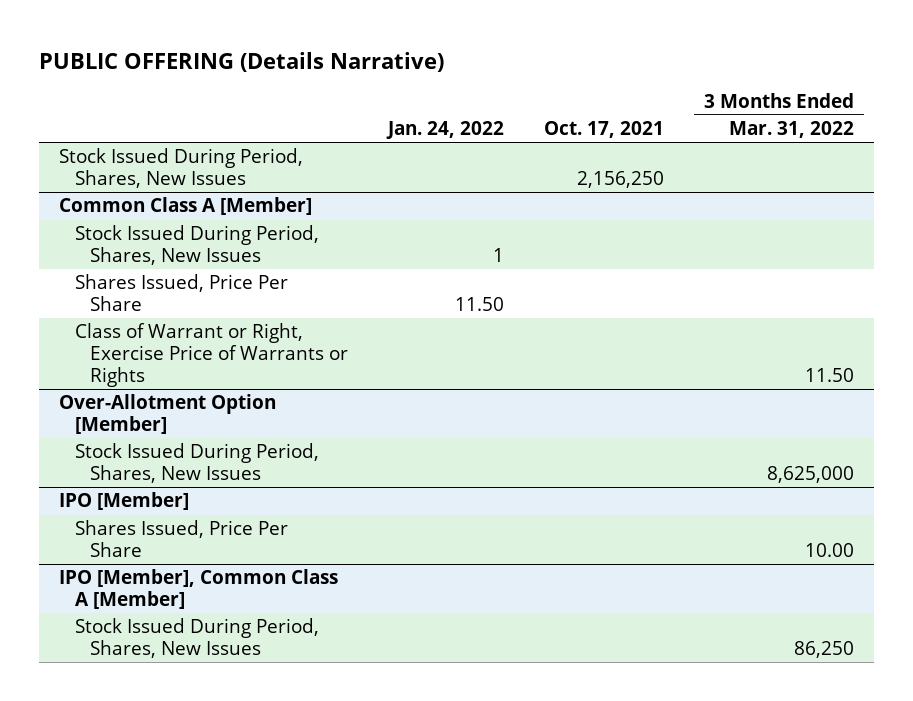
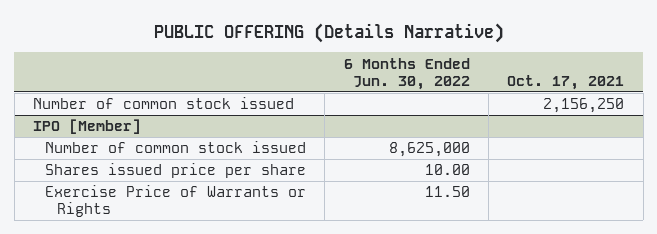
- | Jan. 24, 2022 | Oct. 17, 2021 | 3 Months Ended Mar. 31, 2022
+ | 6 Months Ended Jun. 30, 2022 | Oct. 17, 2021
- Stock Issued During Period, Shares, New Issues | | 2,156,250 |
- Common Class A [Member]
- Stock Issued During Period, Shares, New Issues | 1 | |
- Shares Issued, Price Per Share | 11.50 | |
- Class of Warrant or Right, Exercise Price of Warrants or Rights | | | 11.50
- Over-Allotment Option [Member]
- Stock Issued During Period, Shares, New Issues | | | 8,625,000
+ Number of common stock issued | | 2,156,250
@ IPO [Member]
- Shares Issued, Price Per Share | | | 10.00
- IPO [Member], Common Class A [Member]
- Stock Issued During Period, Shares, New Issues | | | 86,250
@ IPO [Member]
+ Number of common stock issued | 8,625,000 |
+ Shares issued price per share | 10.00 |
+ Exercise Price of Warrants or Rights | 11.50 |

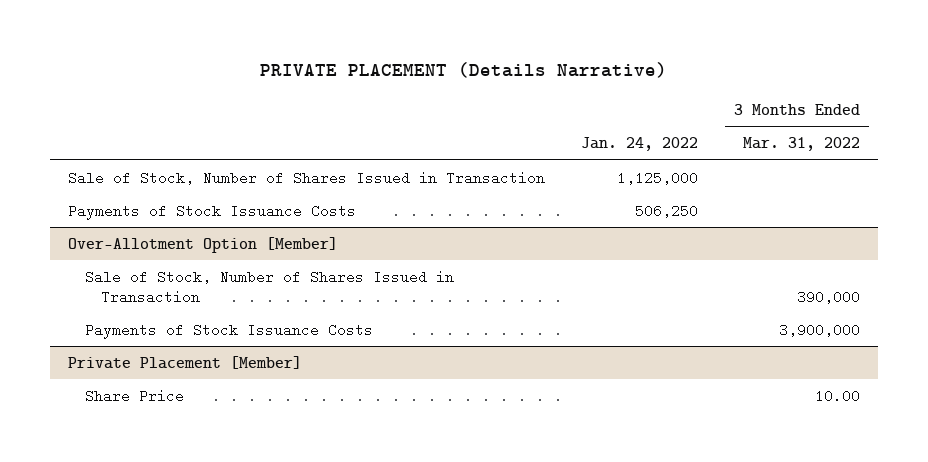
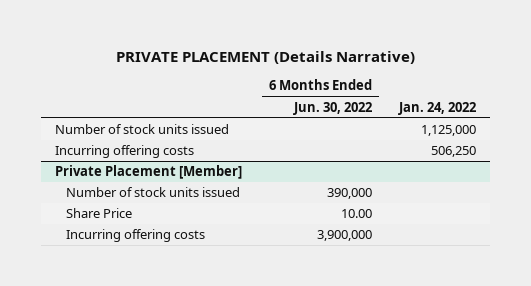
- | Jan. 24, 2022 | 3 Months Ended Mar. 31, 2022
+ | 6 Months Ended Jun. 30, 2022 | Jan. 24, 2022
- Sale of Stock, Number of Shares Issued in Transaction | 1,125,000 |
- Payments of Stock Issuance Costs | 506,250 |
- Over-Allotment Option [Member]
- Sale of Stock, Number of Shares Issued in Transaction | | 390,000
- Payments of Stock Issuance Costs | | 3,900,000
+ Number of stock units issued | | 1,125,000
+ Incurring offering costs | | 506,250
@ Private Placement [Member]
+ Number of stock units issued | 390,000 |
+ Incurring offering costs | 3,900,000 |

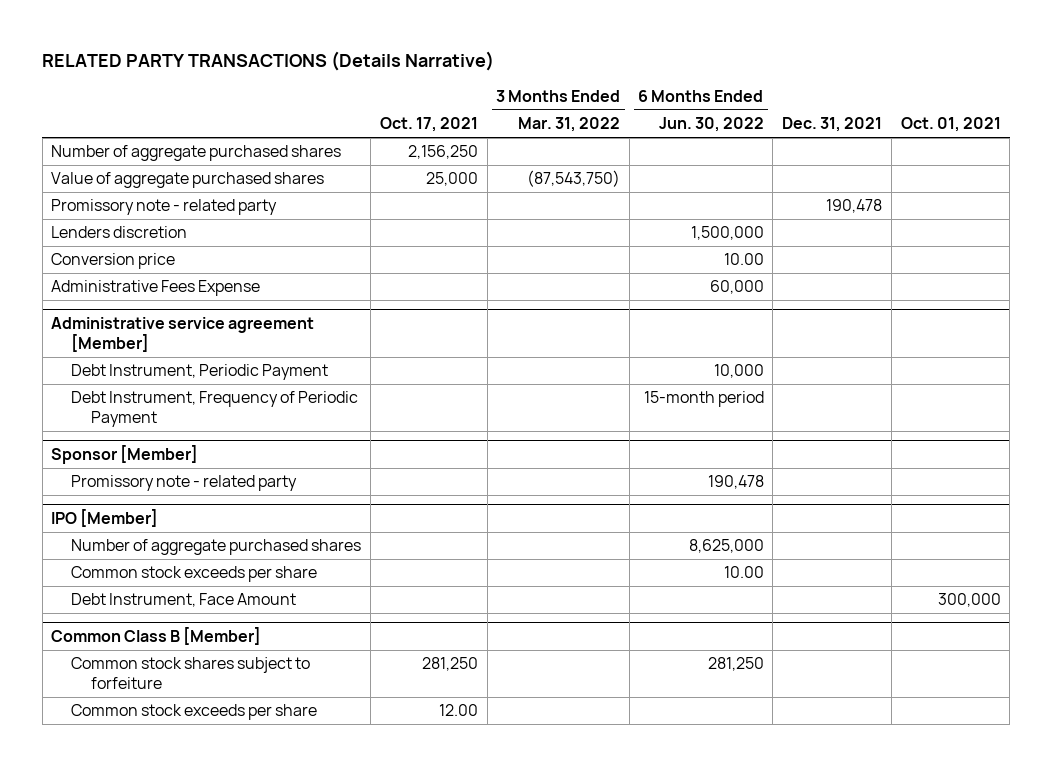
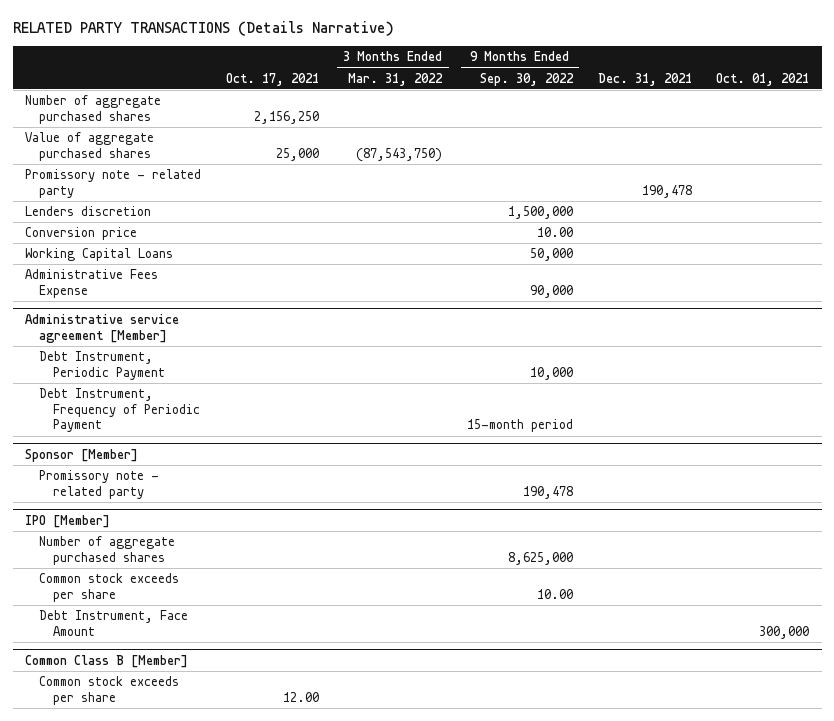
- | Oct. 17, 2021 | 3 Months Ended Mar. 31, 2022 | 6 Months Ended Jun. 30, 2022 | Dec. 31, 2021 | Oct. 01, 2021
+ | Oct. 17, 2021 | 3 Months Ended Mar. 31, 2022 | 9 Months Ended Sep. 30, 2022 | Dec. 31, 2021 | Oct. 01, 2021
+ Working Capital Loans | | | 50,000 | |
@ Common Class B [Member]
- Common stock shares subject to forfeiture | 281,250 | | 281,250 | |

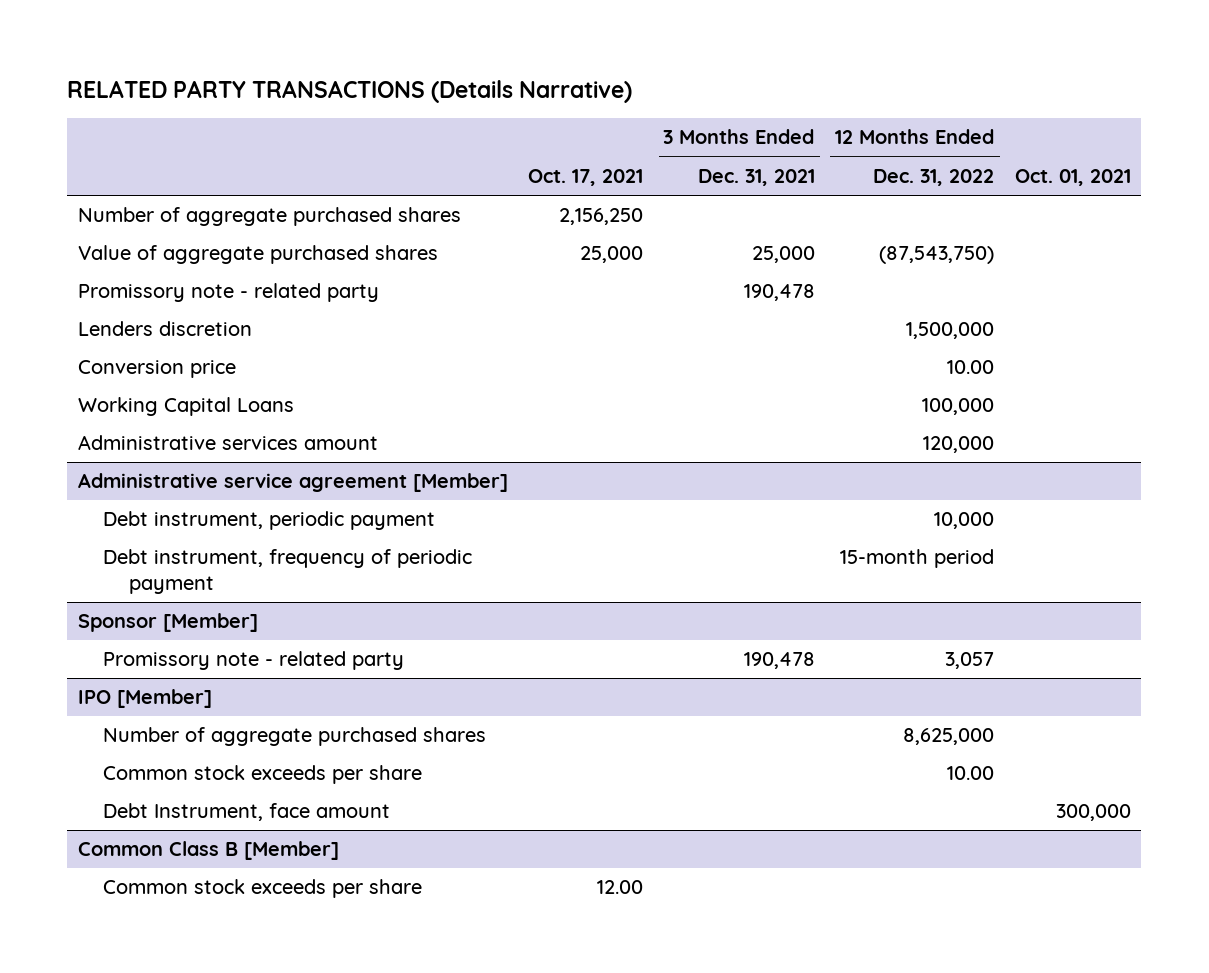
- | Oct. 17, 2021 | 3 Months Ended Mar. 31, 2022 | 9 Months Ended Sep. 30, 2022 | Dec. 31, 2021 | Oct. 01, 2021
+ | Oct. 17, 2021 | 3 Months Ended Dec. 31, 2021 | 12 Months Ended Dec. 31, 2022 | Oct. 01, 2021
- Administrative Fees Expense | | | 90,000 | |
+ Administrative services amount | | | 120,000 |
@ Administrative service agreement [Member]
- Debt Instrument, Periodic Payment | | | 10,000 | |
- Debt Instrument, Frequency of Periodic Payment | | | 15-month period | |
+ Debt instrument, periodic payment | | | 10,000 |
+ Debt instrument, frequency of periodic payment | | | 15-month period |
@ IPO [Member]
- Debt Instrument, Face Amount | | | | | 300,000
+ Debt Instrument, face amount | | | | 300,000

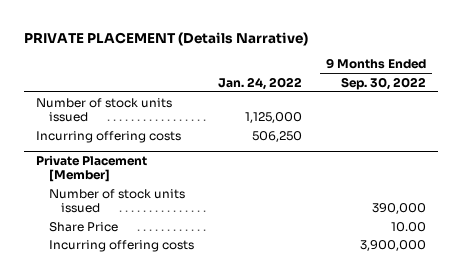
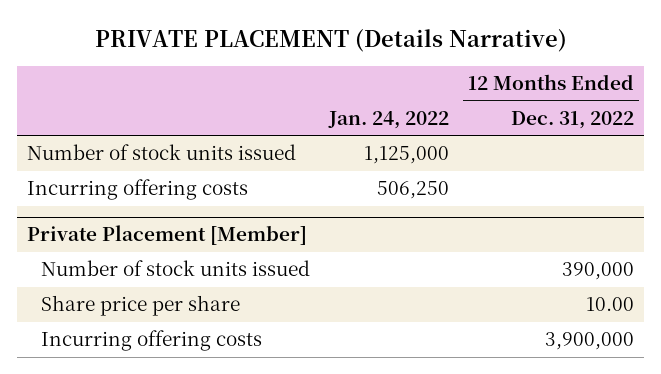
- | Jan. 24, 2022 | 9 Months Ended Sep. 30, 2022
+ | Jan. 24, 2022 | 12 Months Ended Dec. 31, 2022
@ Private Placement [Member]
- Share Price | | 10.00
+ Share price per share | | 10.00

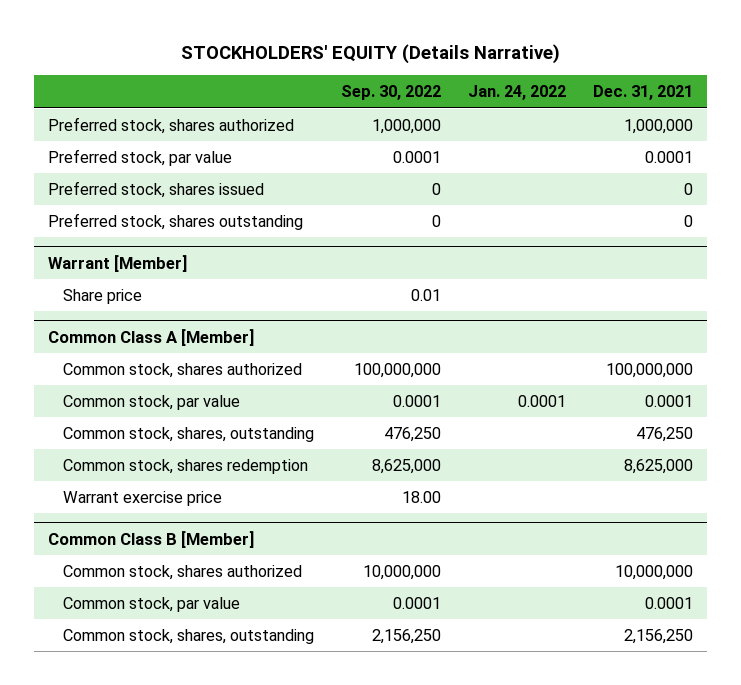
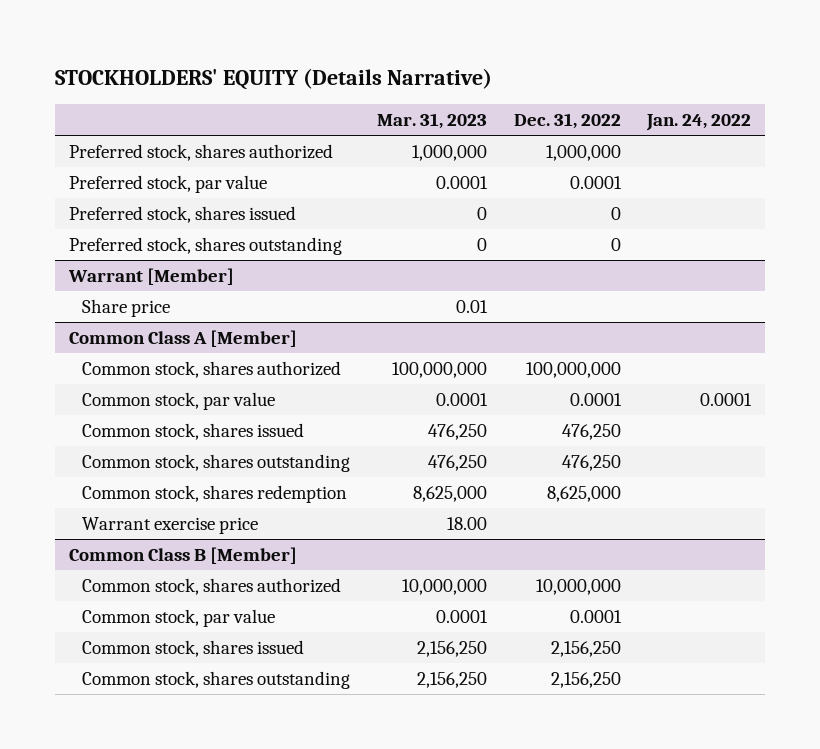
- | Sep. 30, 2022 | Jan. 24, 2022 | Dec. 31, 2021
+ | Mar. 31, 2023 | Dec. 31, 2022 | Jan. 24, 2022
@ Common Class A [Member]
- Common stock, shares, outstanding | 476,250 | | 476,250
+ Common stock, shares issued | 476,250 | 476,250 |
+ Common stock, shares outstanding | 476,250 | 476,250 |
@ Common Class B [Member]
- Common stock, shares, outstanding | 2,156,250 | | 2,156,250
+ Common stock, shares issued | 2,156,250 | 2,156,250 |
+ Common stock, shares outstanding | 2,156,250 | 2,156,250 |

